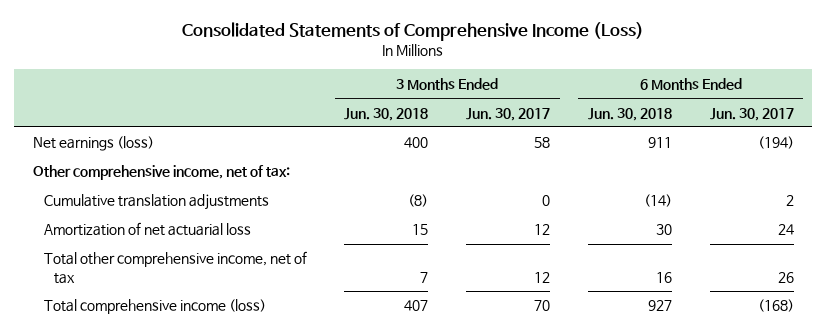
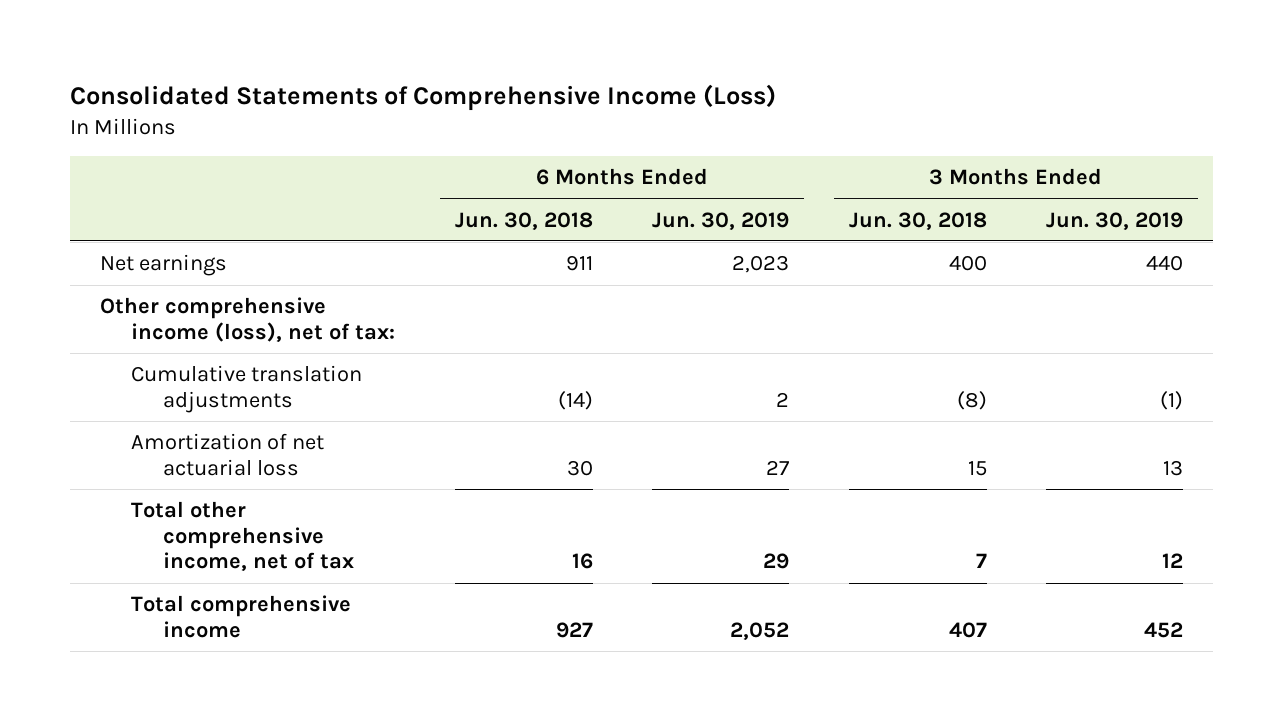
- | 3 Months Ended Jun. 30, 2018 | 3 Months Ended Jun. 30, 2017 | 6 Months Ended Jun. 30, 2018 | 6 Months Ended Jun. 30, 2017
+ | 6 Months Ended Jun. 30, 2018 | 6 Months Ended Jun. 30, 2019 | 3 Months Ended Jun. 30, 2018 | 3 Months Ended Jun. 30, 2019
- Net earnings (loss) | 400 | 58 | 911 | (194)
- Other comprehensive income, net of tax:
+ Net earnings | 911 | 2,023 | 400 | 440
+ Other comprehensive income (loss), net of tax:
- Total comprehensive income (loss) | 407 | 70 | 927 | (168)
+ Total comprehensive income | 927 | 2,052 | 407 | 452

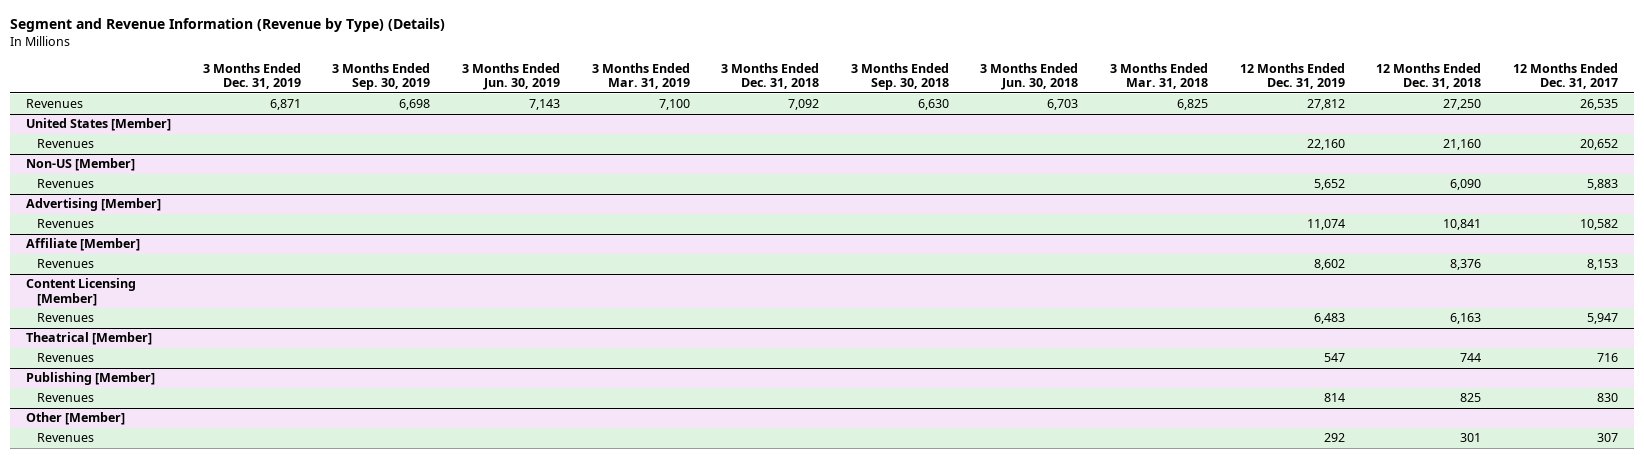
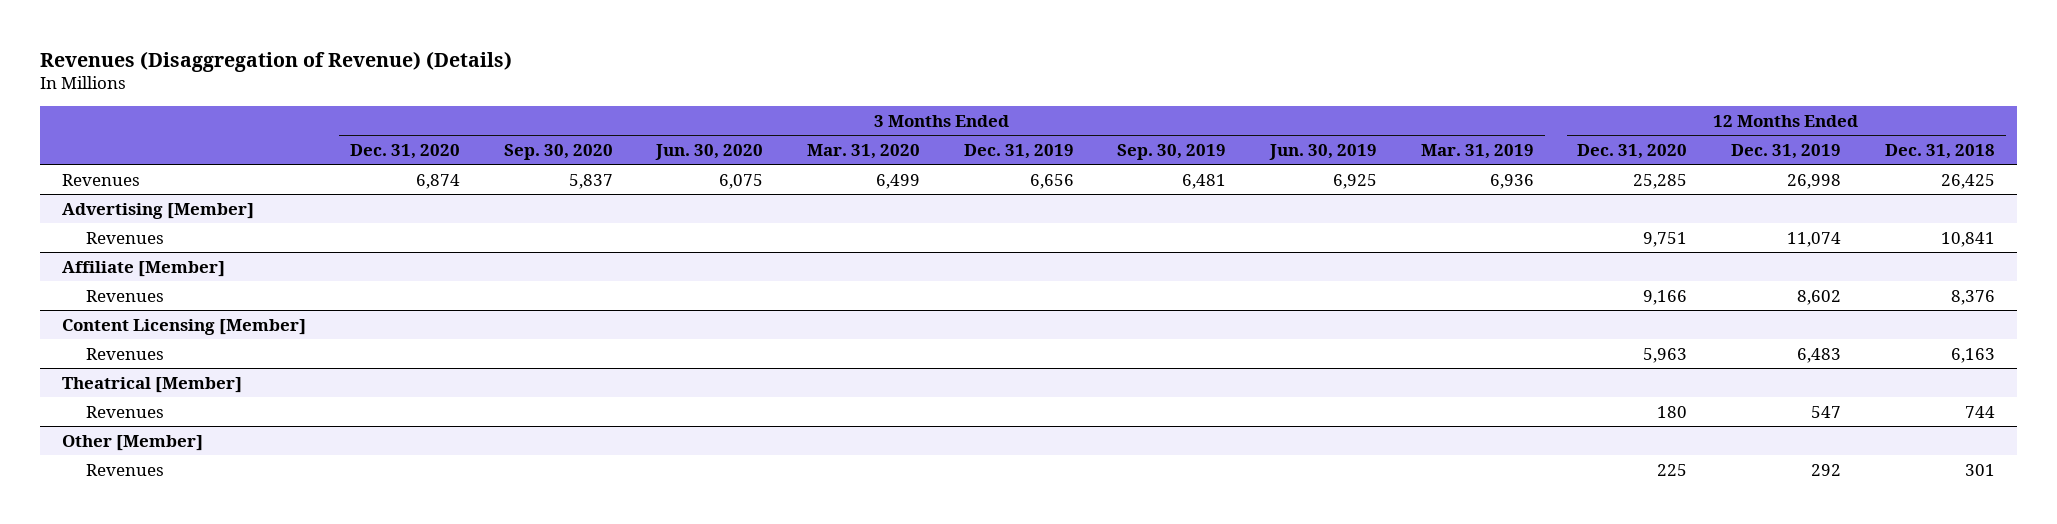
- Segment and Revenue Information (Revenue by Type) (Details)
+ Revenues (Disaggregation of Revenue) (Details)
- | 3 Months Ended Dec. 31, 2019 | 3 Months Ended Sep. 30, 2019 | 3 Months Ended Jun. 30, 2019 | 3 Months Ended Mar. 31, 2019 | 3 Months Ended Dec. 31, 2018 | 3 Months Ended Sep. 30, 2018 | 3 Months Ended Jun. 30, 2018 | 3 Months Ended Mar. 31, 2018 | 12 Months Ended Dec. 31, 2019 | 12 Months Ended Dec. 31, 2018 | 12 Months Ended Dec. 31, 2017
+ | 3 Months Ended Dec. 31, 2020 | 3 Months Ended Sep. 30, 2020 | 3 Months Ended Jun. 30, 2020 | 3 Months Ended Mar. 31, 2020 | 3 Months Ended Dec. 31, 2019 | 3 Months Ended Sep. 30, 2019 | 3 Months Ended Jun. 30, 2019 | 3 Months Ended Mar. 31, 2019 | 12 Months Ended Dec. 31, 2020 | 12 Months Ended Dec. 31, 2019 | 12 Months Ended Dec. 31, 2018
- Revenues | 6,871 | 6,698 | 7,143 | 7,100 | 7,092 | 6,630 | 6,703 | 6,825 | 27,812 | 27,250 | 26,535
- United States [Member]
- Revenues | | | | | | | | | 22,160 | 21,160 | 20,652
- Non-US [Member]
- Revenues | | | | | | | | | 5,652 | 6,090 | 5,883
+ Revenues | 6,874 | 5,837 | 6,075 | 6,499 | 6,656 | 6,481 | 6,925 | 6,936 | 25,285 | 26,998 | 26,425
- Publishing [Member]
- Revenues | | | | | | | | | 814 | 825 | 830

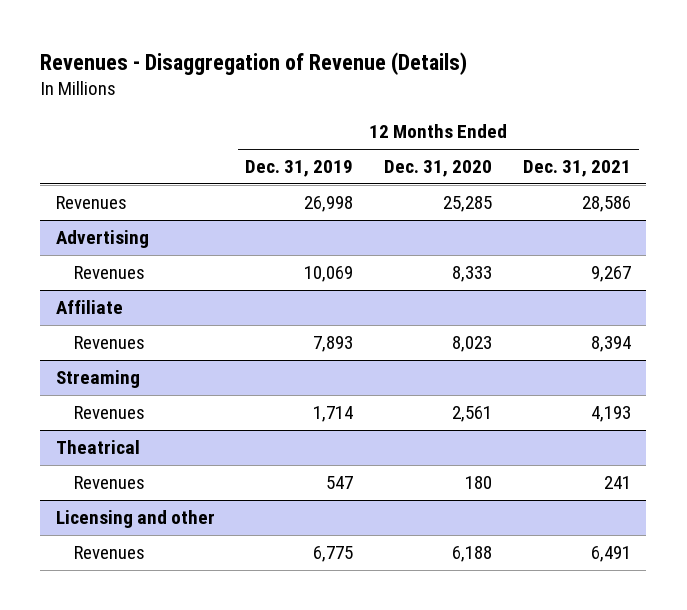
- Revenues (Disaggregation of Revenue) (Details)
+ Revenues - Disaggregation of Revenue (Details)
- | 3 Months Ended Dec. 31, 2020 | 3 Months Ended Sep. 30, 2020 | 3 Months Ended Jun. 30, 2020 | 3 Months Ended Mar. 31, 2020 | 3 Months Ended Dec. 31, 2019 | 3 Months Ended Sep. 30, 2019 | 3 Months Ended Jun. 30, 2019 | 3 Months Ended Mar. 31, 2019 | 12 Months Ended Dec. 31, 2020 | 12 Months Ended Dec. 31, 2019 | 12 Months Ended Dec. 31, 2018
+ | 12 Months Ended Dec. 31, 2019 | 12 Months Ended Dec. 31, 2020 | 12 Months Ended Dec. 31, 2021
- Advertising [Member]
- Revenues | | | | | | | | | 9,751 | 11,074 | 10,841
- Affiliate [Member]
- Revenues | | | | | | | | | 9,166 | 8,602 | 8,376
- Content Licensing [Member]
- Revenues | | | | | | | | | 5,963 | 6,483 | 6,163
- Theatrical [Member]
+ Advertising
+ Revenues | 10,069 | 8,333 | 9,267
+ Affiliate
+ Revenues | 7,893 | 8,023 | 8,394
+ Streaming
+ Revenues | 1,714 | 2,561 | 4,193
+ Theatrical
- Other [Member]
- Revenues | | | | | | | | | 225 | 292 | 301
+ Licensing and other
+ Revenues | 6,775 | 6,188 | 6,491

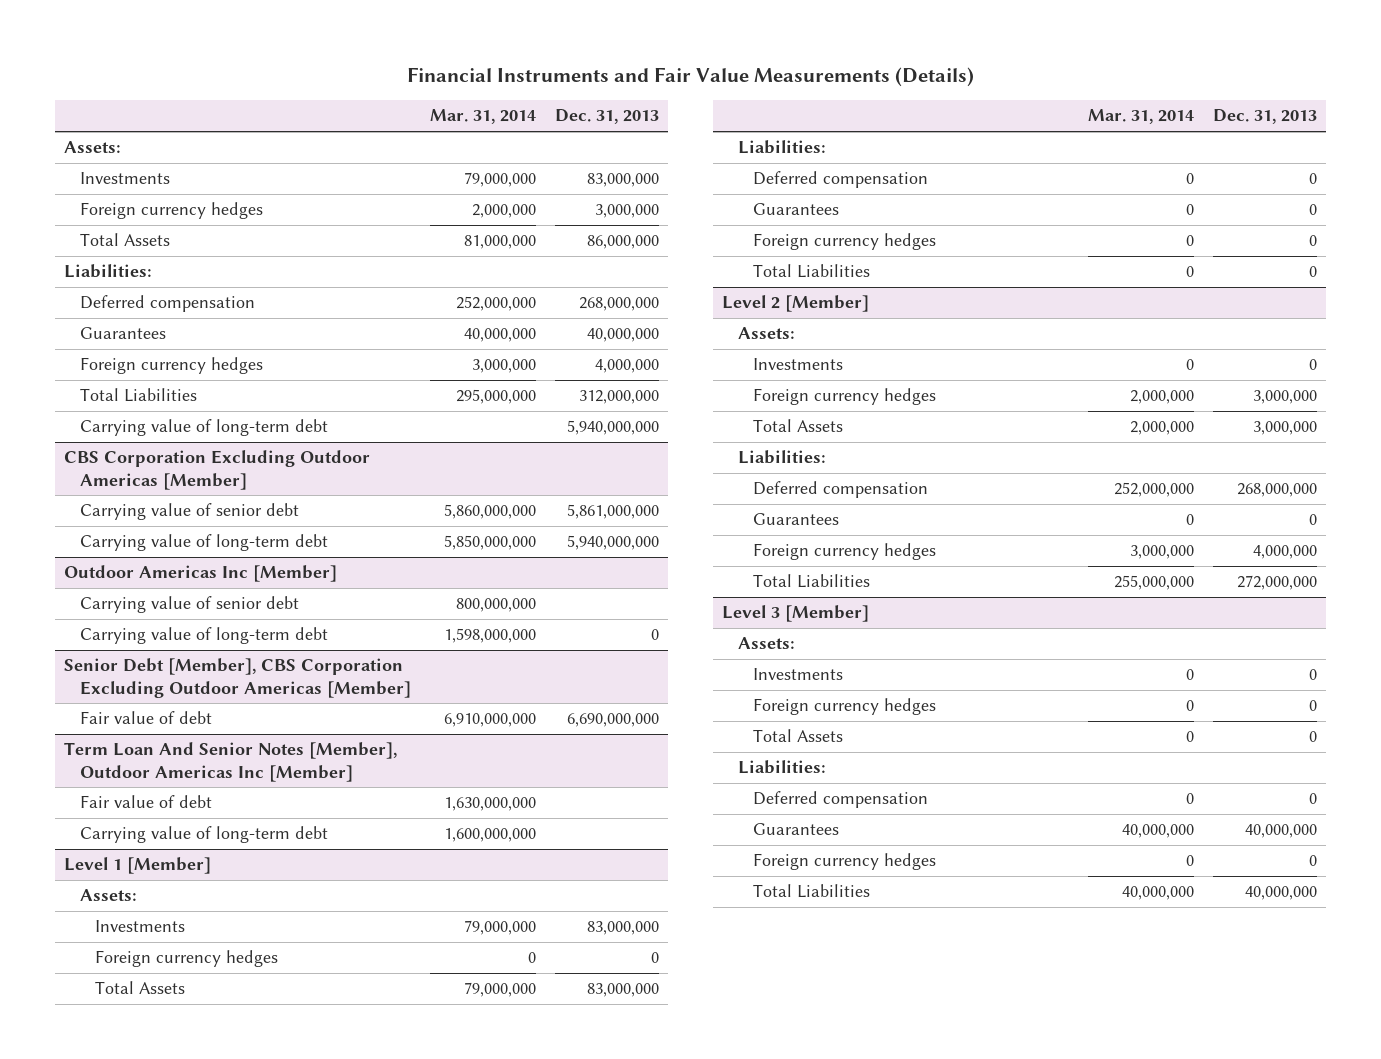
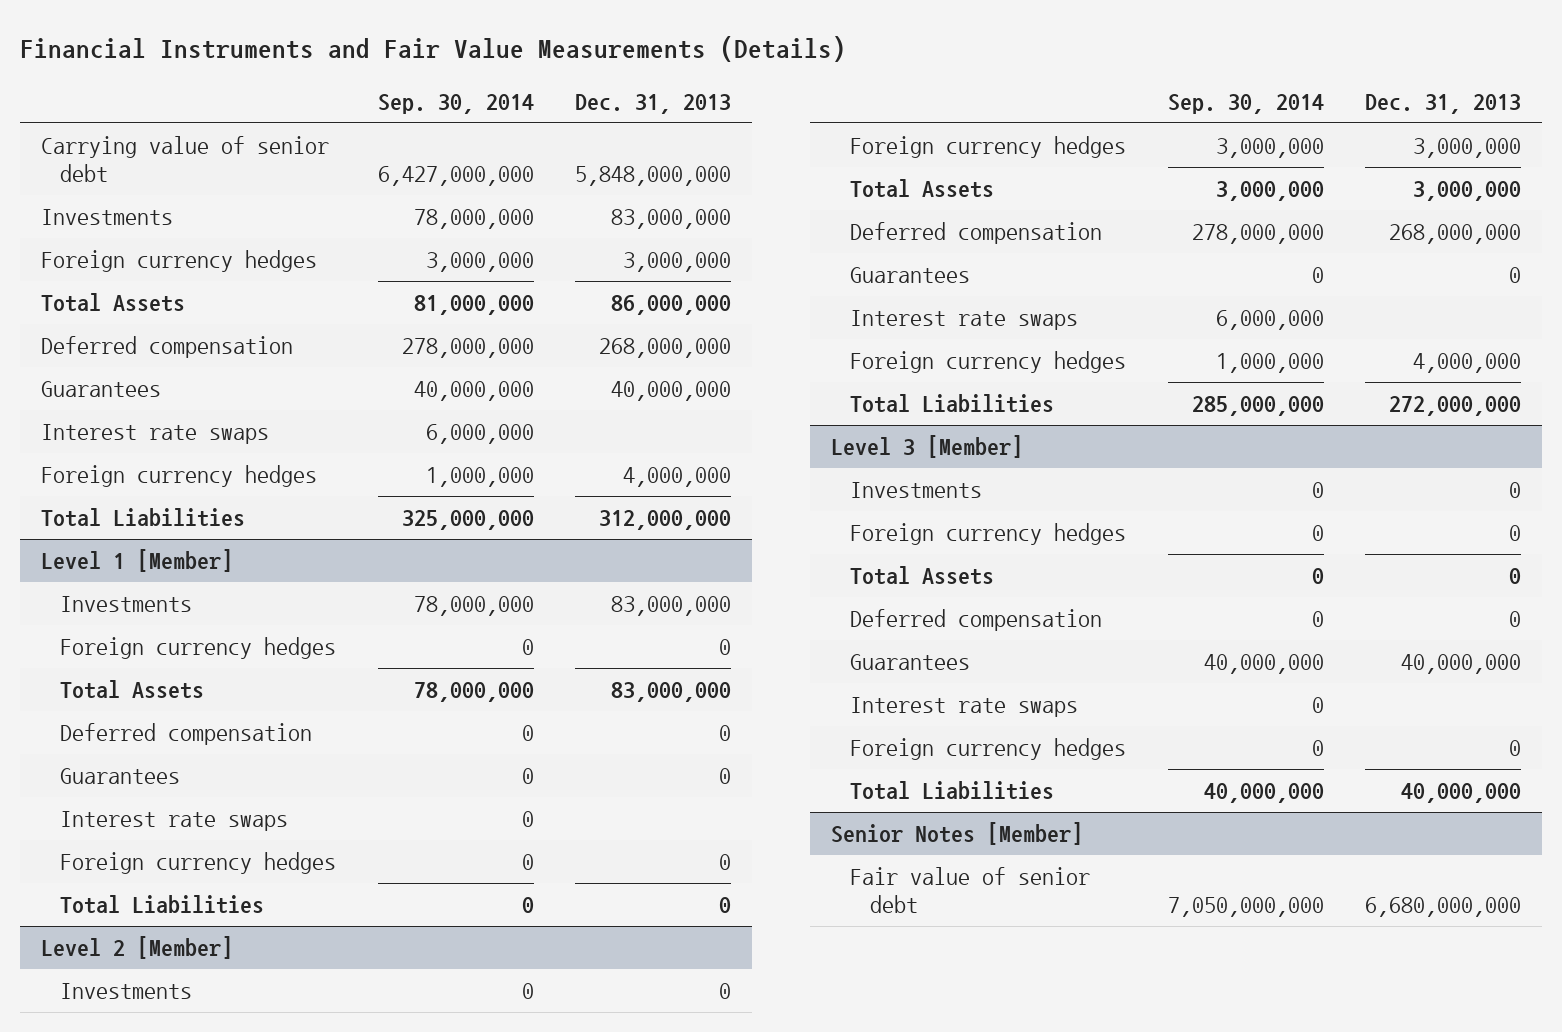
- | Mar. 31, 2014 | Dec. 31, 2013
+ | Sep. 30, 2014 | Dec. 31, 2013
- Assets:
+ Carrying value of senior debt | 6,427,000,000 | 5,848,000,000
- Liabilities:
+ Interest rate swaps | 6,000,000 |
- Carrying value of long-term debt | | 5,940,000,000
- CBS Corporation Excluding Outdoor Americas [Member]
- Carrying value of senior debt | 5,860,000,000 | 5,861,000,000
- Carrying value of long-term debt | 5,850,000,000 | 5,940,000,000
- Outdoor Americas Inc [Member]
- Carrying value of senior debt | 800,000,000 |
- Carrying value of long-term debt | 1,598,000,000 | 0
- Senior Debt [Member], CBS Corporation Excluding Outdoor Americas [Member]
- Fair value of debt | 6,910,000,000 | 6,690,000,000
- Term Loan And Senior Notes [Member], Outdoor Americas Inc [Member]
- Fair value of debt | 1,630,000,000 |
- Carrying value of long-term debt | 1,600,000,000 |
@ Level 1 [Member]
- Assets:
- Liabilities:
+ Interest rate swaps | 0 |
@ Level 2 [Member]
- Assets:
- Liabilities:
+ Interest rate swaps | 6,000,000 |
@ Level 3 [Member]
- Assets:
- Liabilities:
+ Interest rate swaps | 0 |
+ Senior Notes [Member]
+ Fair value of senior debt | 7,050,000,000 | 6,680,000,000

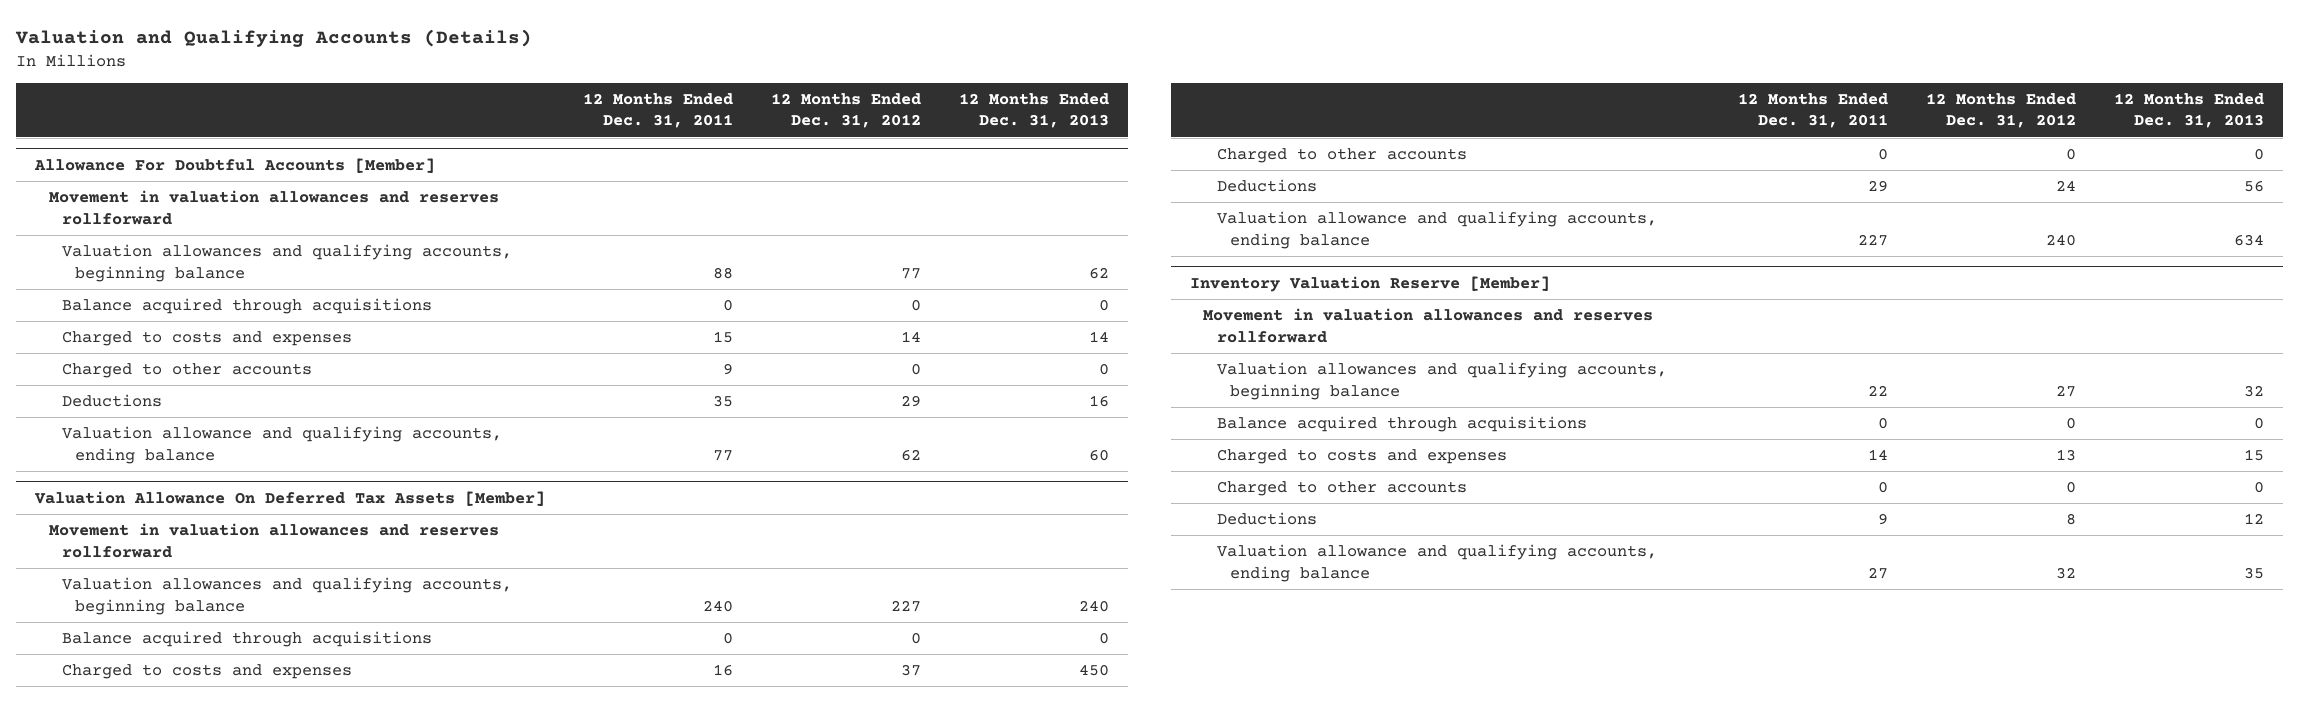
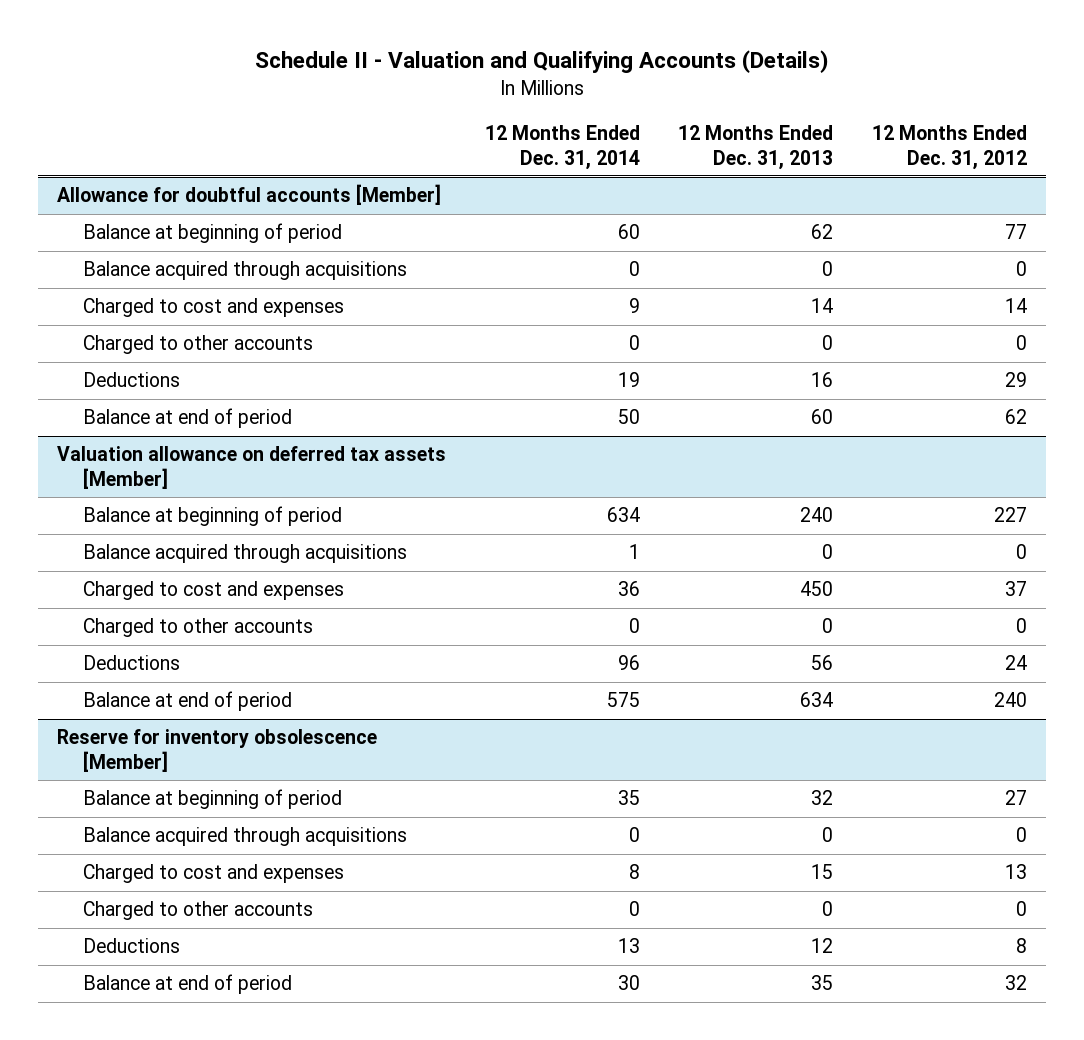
- Valuation and Qualifying Accounts (Details)
+ Schedule II - Valuation and Qualifying Accounts (Details)
- | 12 Months Ended Dec. 31, 2011 | 12 Months Ended Dec. 31, 2012 | 12 Months Ended Dec. 31, 2013
+ | 12 Months Ended Dec. 31, 2014 | 12 Months Ended Dec. 31, 2013 | 12 Months Ended Dec. 31, 2012
- Allowance For Doubtful Accounts [Member]
- Movement in valuation allowances and reserves rollforward
- Valuation allowances and qualifying accounts, beginning balance | 88 | 77 | 62
+ Allowance for doubtful accounts [Member]
+ Balance at beginning of period | 60 | 62 | 77
- Charged to costs and expenses | 15 | 14 | 14
+ Charged to cost and expenses | 9 | 14 | 14
- Valuation allowance and qualifying accounts, ending balance | 77 | 62 | 60
- Valuation Allowance On Deferred Tax Assets [Member]
- Movement in valuation allowances and reserves rollforward
- Valuation allowances and qualifying accounts, beginning balance | 240 | 227 | 240
+ Balance at end of period | 50 | 60 | 62
+ Valuation allowance on deferred tax assets [Member]
+ Balance at beginning of period | 634 | 240 | 227
- Charged to costs and expenses | 16 | 37 | 450
+ Charged to cost and expenses | 36 | 450 | 37
- Valuation allowance and qualifying accounts, ending balance | 227 | 240 | 634
- Inventory Valuation Reserve [Member]
- Movement in valuation allowances and reserves rollforward
- Valuation allowances and qualifying accounts, beginning balance | 22 | 27 | 32
+ Balance at end of period | 575 | 634 | 240
+ Reserve for inventory obsolescence [Member]
+ Balance at beginning of period | 35 | 32 | 27
- Charged to costs and expenses | 14 | 13 | 15
+ Charged to cost and expenses | 8 | 15 | 13
- Valuation allowance and qualifying accounts, ending balance | 27 | 32 | 35
+ Balance at end of period | 30 | 35 | 32

